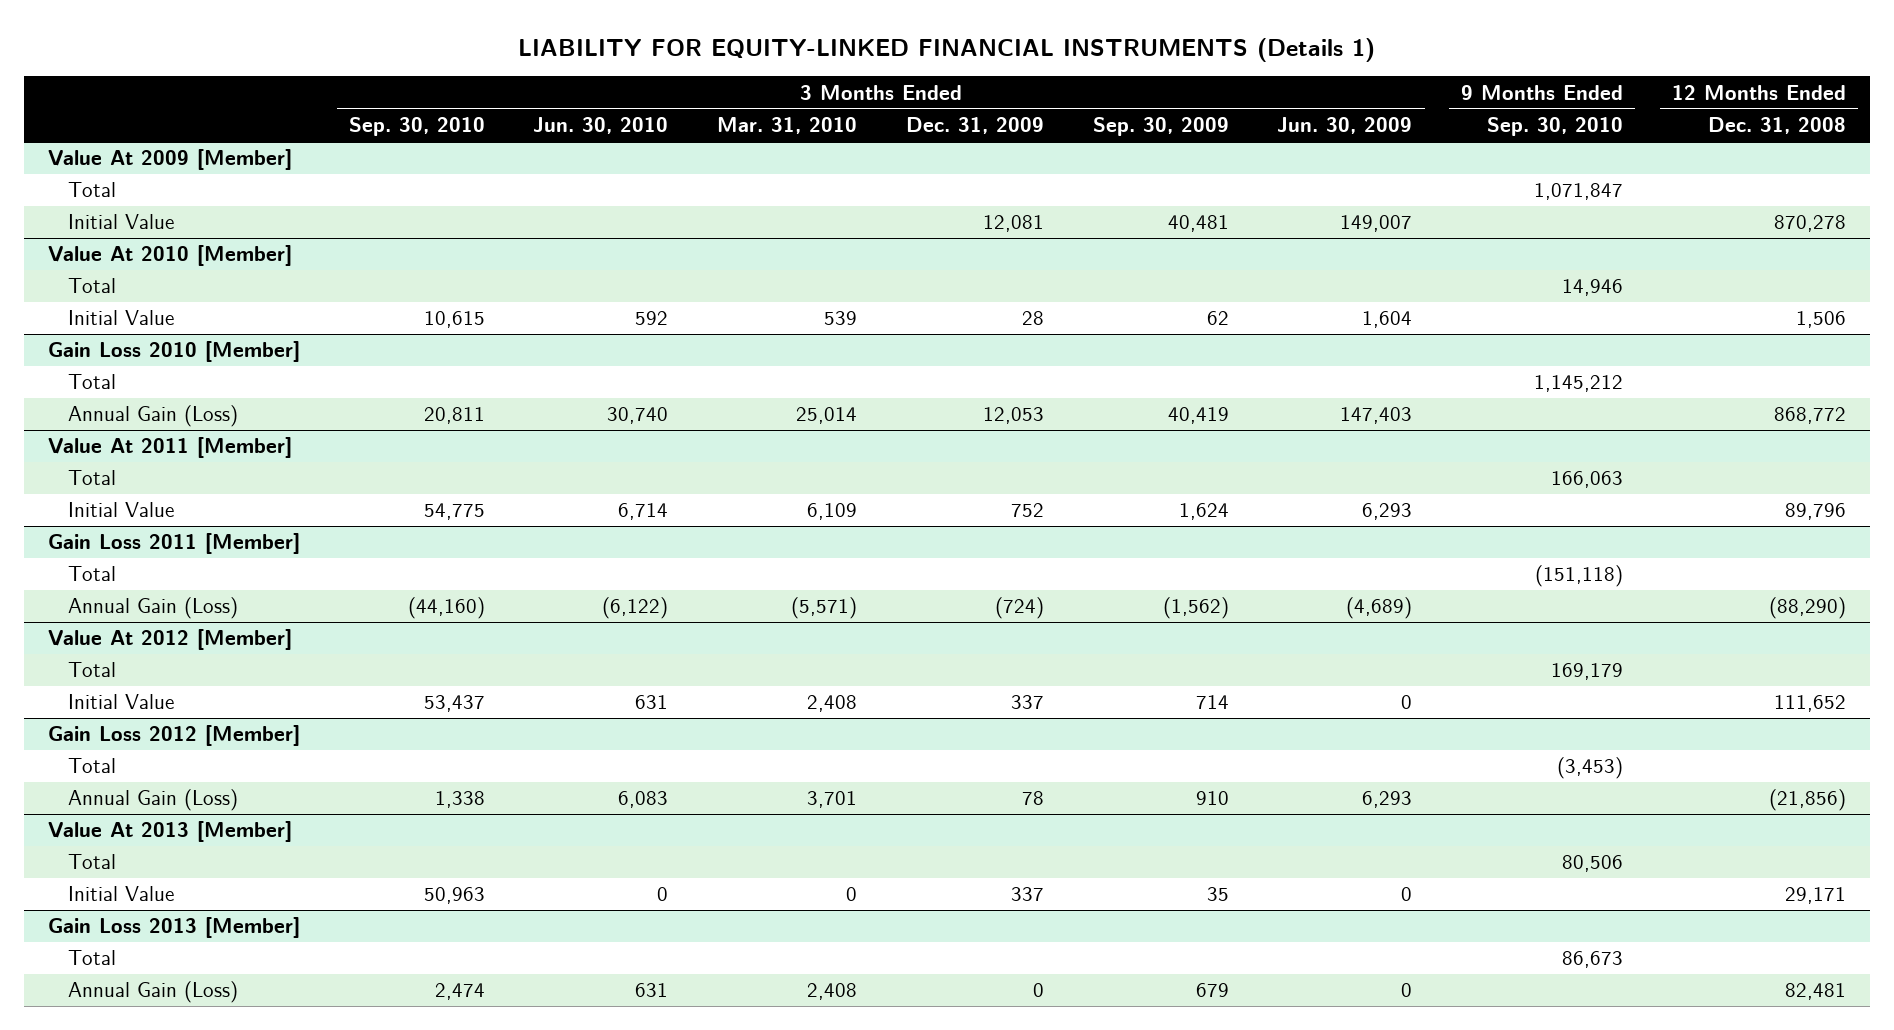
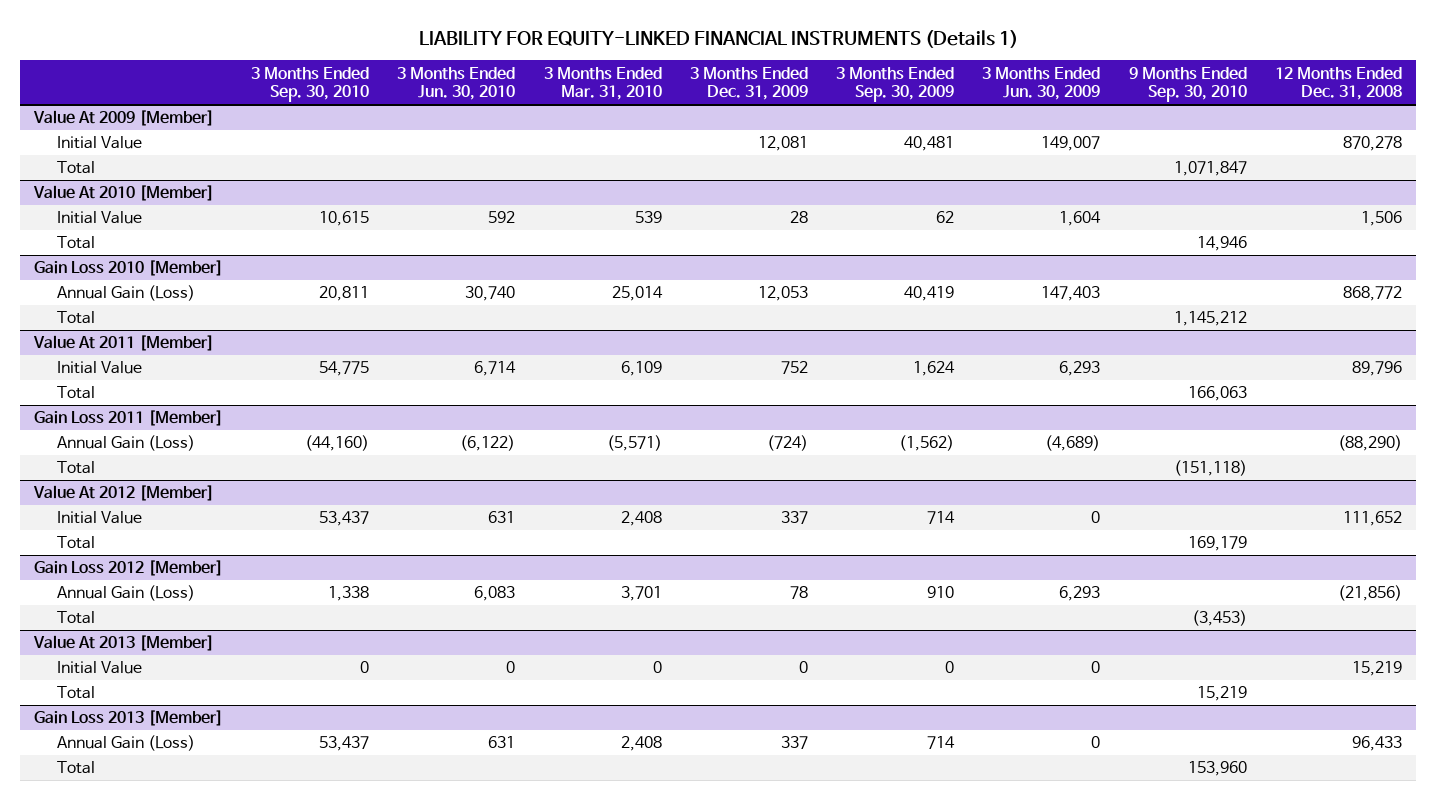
@ Value At 2009 [Member]
moved down: Total | | | | | | | 1,071,847 |
@ Value At 2010 [Member]
moved down: Total | | | | | | | 14,946 |
@ Gain Loss 2010 [Member]
moved down: Total | | | | | | | 1,145,212 |
@ Value At 2011 [Member]
moved down: Total | | | | | | | 166,063 |
@ Gain Loss 2011 [Member]
moved down: Total | | | | | | | (151,118) |
@ Value At 2012 [Member]
moved down: Total | | | | | | | 169,179 |
@ Gain Loss 2012 [Member]
moved down: Total | | | | | | | (3,453) |
@ Value At 2013 [Member]
- Total | | | | | | | 80,506 |
- Initial Value | 50,963 | 0 | 0 | 337 | 35 | 0 | | 29,171
+ Initial Value | 0 | 0 | 0 | 0 | 0 | 0 | | 15,219
+ Total | | | | | | | 15,219 |
@ Gain Loss 2013 [Member]
- Total | | | | | | | 86,673 |
- Annual Gain (Loss) | 2,474 | 631 | 2,408 | 0 | 679 | 0 | | 82,481
+ Annual Gain (Loss) | 53,437 | 631 | 2,408 | 337 | 714 | 0 | | 96,433
+ Total | | | | | | | 153,960 |

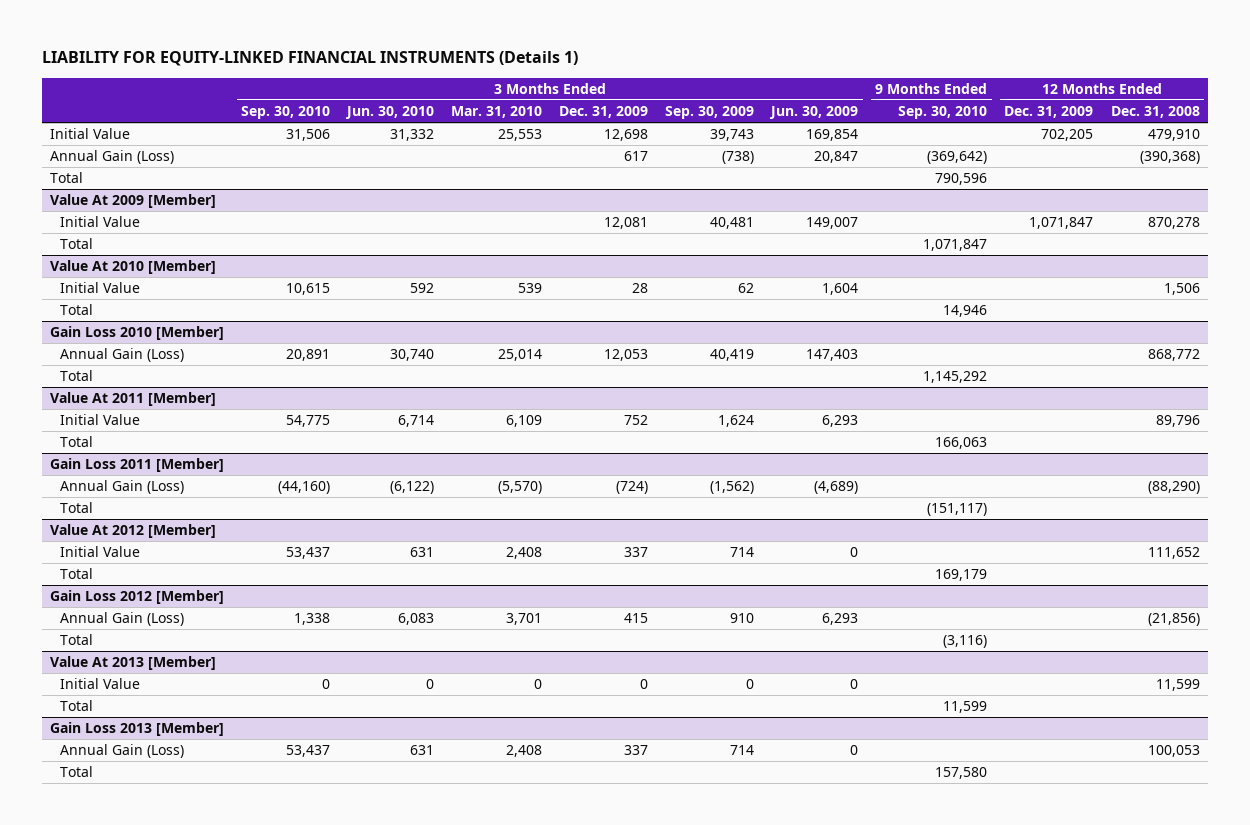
- | 3 Months Ended Sep. 30, 2010 | 3 Months Ended Jun. 30, 2010 | 3 Months Ended Mar. 31, 2010 | 3 Months Ended Dec. 31, 2009 | 3 Months Ended Sep. 30, 2009 | 3 Months Ended Jun. 30, 2009 | 9 Months Ended Sep. 30, 2010 | 12 Months Ended Dec. 31, 2008
+ | 3 Months Ended Sep. 30, 2010 | 3 Months Ended Jun. 30, 2010 | 3 Months Ended Mar. 31, 2010 | 3 Months Ended Dec. 31, 2009 | 3 Months Ended Sep. 30, 2009 | 3 Months Ended Jun. 30, 2009 | 9 Months Ended Sep. 30, 2010 | 12 Months Ended Dec. 31, 2009 | 12 Months Ended Dec. 31, 2008
+ Initial Value | 31,506 | 31,332 | 25,553 | 12,698 | 39,743 | 169,854 | | 702,205 | 479,910
+ Annual Gain (Loss) | | | | 617 | (738) | 20,847 | (369,642) | | (390,368)
+ Total | | | | | | | 790,596 | |
@ Gain Loss 2010 [Member]
- Annual Gain (Loss) | 20,811 | 30,740 | 25,014 | 12,053 | 40,419 | 147,403 | | 868,772
- Total | | | | | | | 1,145,212 |
+ Annual Gain (Loss) | 20,891 | 30,740 | 25,014 | 12,053 | 40,419 | 147,403 | | | 868,772
+ Total | | | | | | | 1,145,292 | |
@ Gain Loss 2011 [Member]
- Annual Gain (Loss) | (44,160) | (6,122) | (5,571) | (724) | (1,562) | (4,689) | | (88,290)
- Total | | | | | | | (151,118) |
+ Annual Gain (Loss) | (44,160) | (6,122) | (5,570) | (724) | (1,562) | (4,689) | | | (88,290)
+ Total | | | | | | | (151,117) | |
@ Gain Loss 2012 [Member]
- Annual Gain (Loss) | 1,338 | 6,083 | 3,701 | 78 | 910 | 6,293 | | (21,856)
- Total | | | | | | | (3,453) |
+ Annual Gain (Loss) | 1,338 | 6,083 | 3,701 | 415 | 910 | 6,293 | | | (21,856)
+ Total | | | | | | | (3,116) | |
@ Value At 2013 [Member]
- Initial Value | 0 | 0 | 0 | 0 | 0 | 0 | | 15,219
- Total | | | | | | | 15,219 |
+ Initial Value | 0 | 0 | 0 | 0 | 0 | 0 | | | 11,599
+ Total | | | | | | | 11,599 | |
@ Gain Loss 2013 [Member]
- Annual Gain (Loss) | 53,437 | 631 | 2,408 | 337 | 714 | 0 | | 96,433
- Total | | | | | | | 153,960 |
+ Annual Gain (Loss) | 53,437 | 631 | 2,408 | 337 | 714 | 0 | | | 100,053
+ Total | | | | | | | 157,580 | |

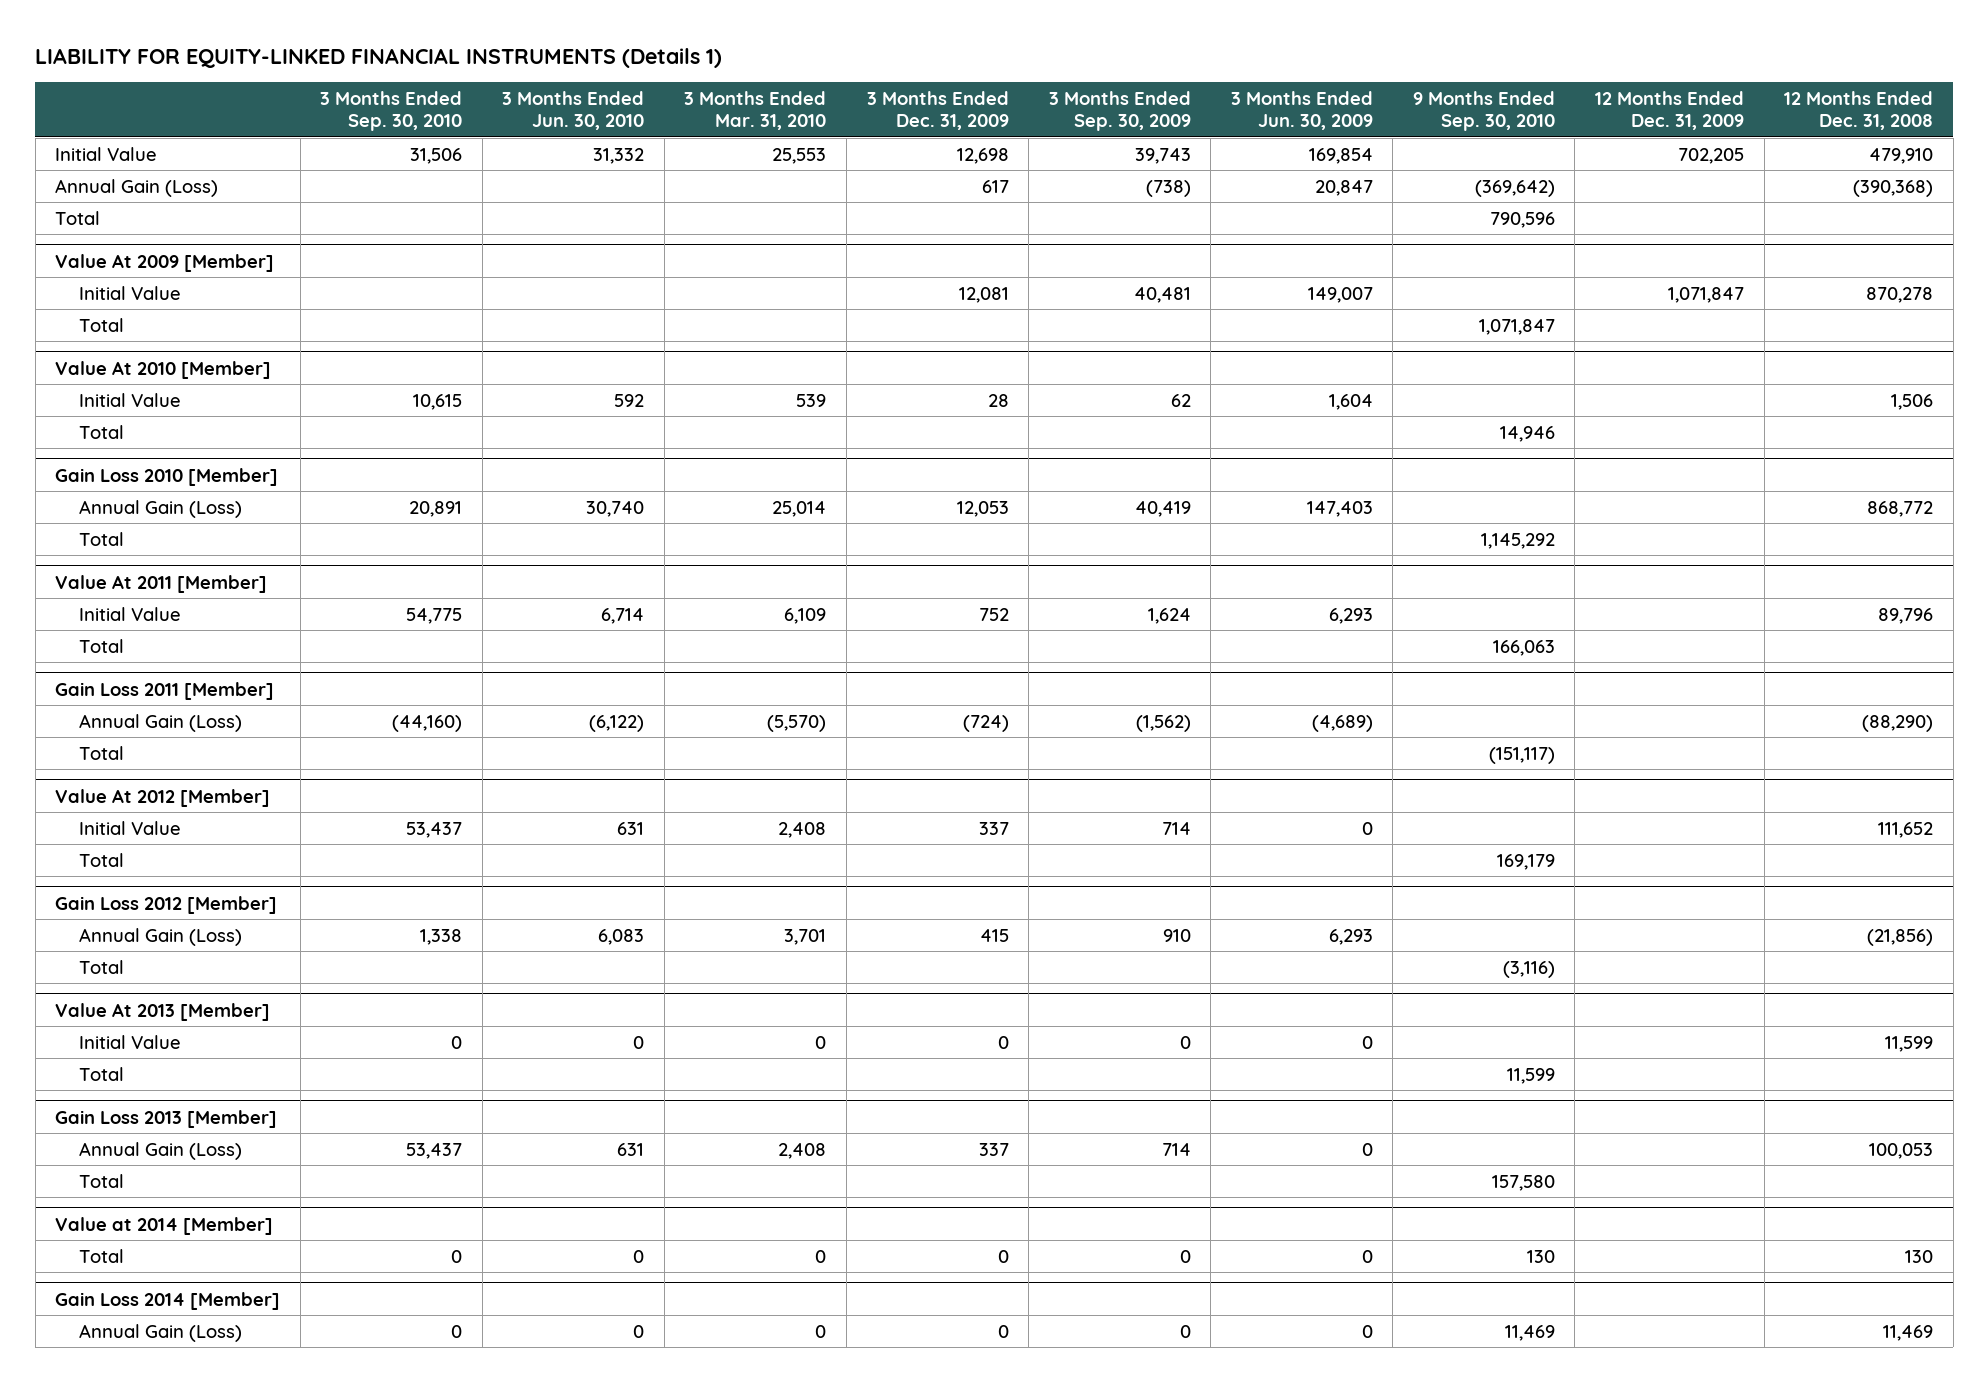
+ Value at 2014 [Member]
+ Total | 0 | 0 | 0 | 0 | 0 | 0 | 130 | | 130
+ Gain Loss 2014 [Member]
+ Annual Gain (Loss) | 0 | 0 | 0 | 0 | 0 | 0 | 11,469 | | 11,469

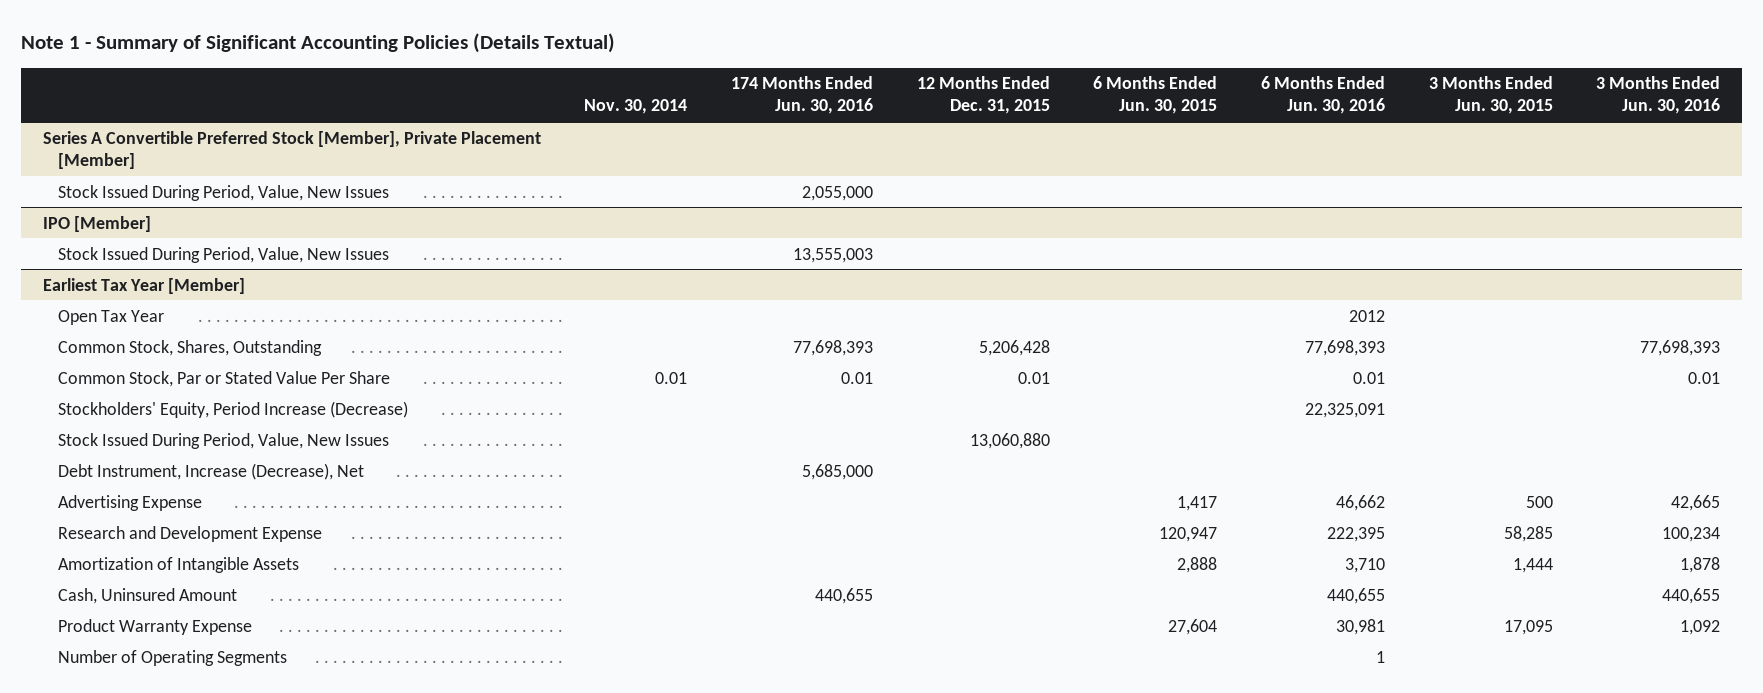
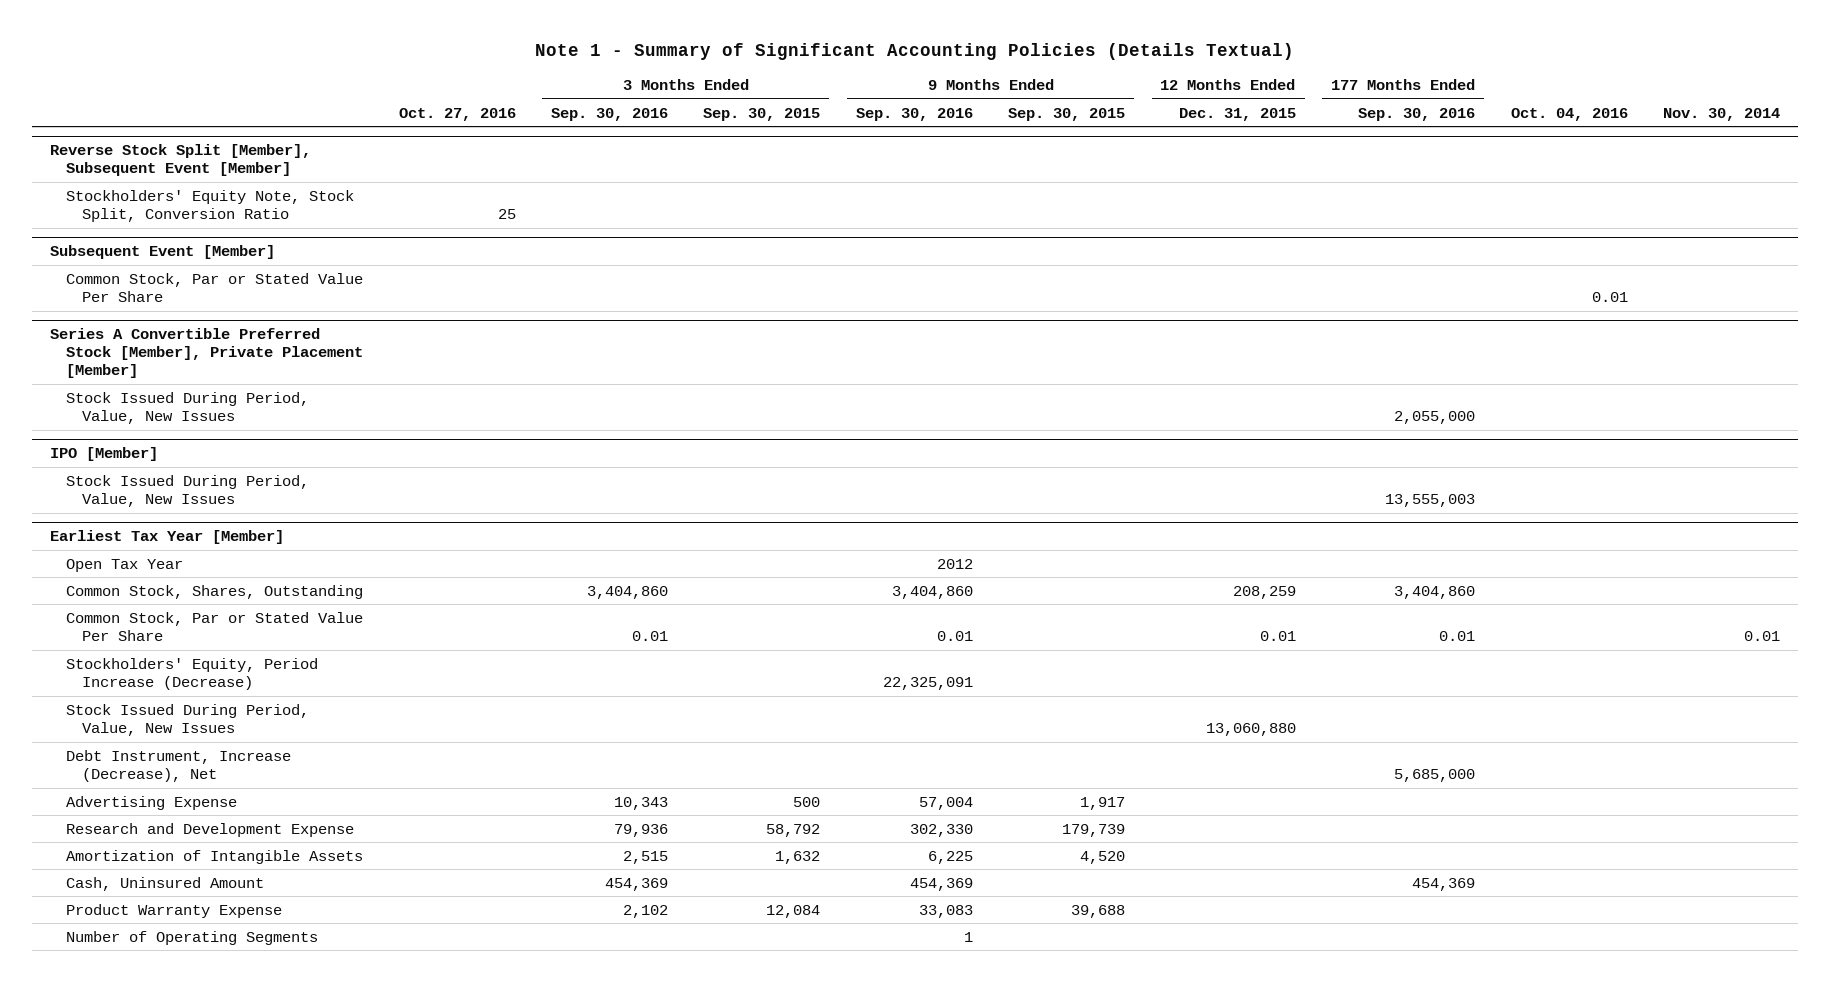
- | Nov. 30, 2014 | 174 Months Ended Jun. 30, 2016 | 12 Months Ended Dec. 31, 2015 | 6 Months Ended Jun. 30, 2015 | 6 Months Ended Jun. 30, 2016 | 3 Months Ended Jun. 30, 2015 | 3 Months Ended Jun. 30, 2016
+ | Oct. 27, 2016 | 3 Months Ended Sep. 30, 2016 | 3 Months Ended Sep. 30, 2015 | 9 Months Ended Sep. 30, 2016 | 9 Months Ended Sep. 30, 2015 | 12 Months Ended Dec. 31, 2015 | 177 Months Ended Sep. 30, 2016 | Oct. 04, 2016 | Nov. 30, 2014
+ Reverse Stock Split [Member], Subsequent Event [Member]
+ Stockholders' Equity Note, Stock Split, Conversion Ratio | 25 | | | | | | | |
+ Subsequent Event [Member]
+ Common Stock, Par or Stated Value Per Share | | | | | | | | 0.01 |
@ Earliest Tax Year [Member]
- Common Stock, Shares, Outstanding | | 77,698,393 | 5,206,428 | | 77,698,393 | | 77,698,393
+ Common Stock, Shares, Outstanding | | 3,404,860 | | 3,404,860 | | 208,259 | 3,404,860 | |

